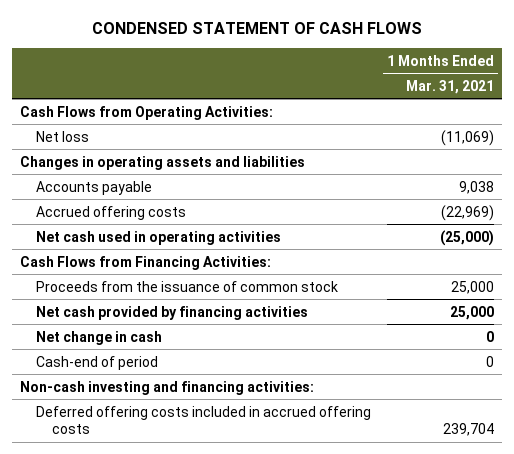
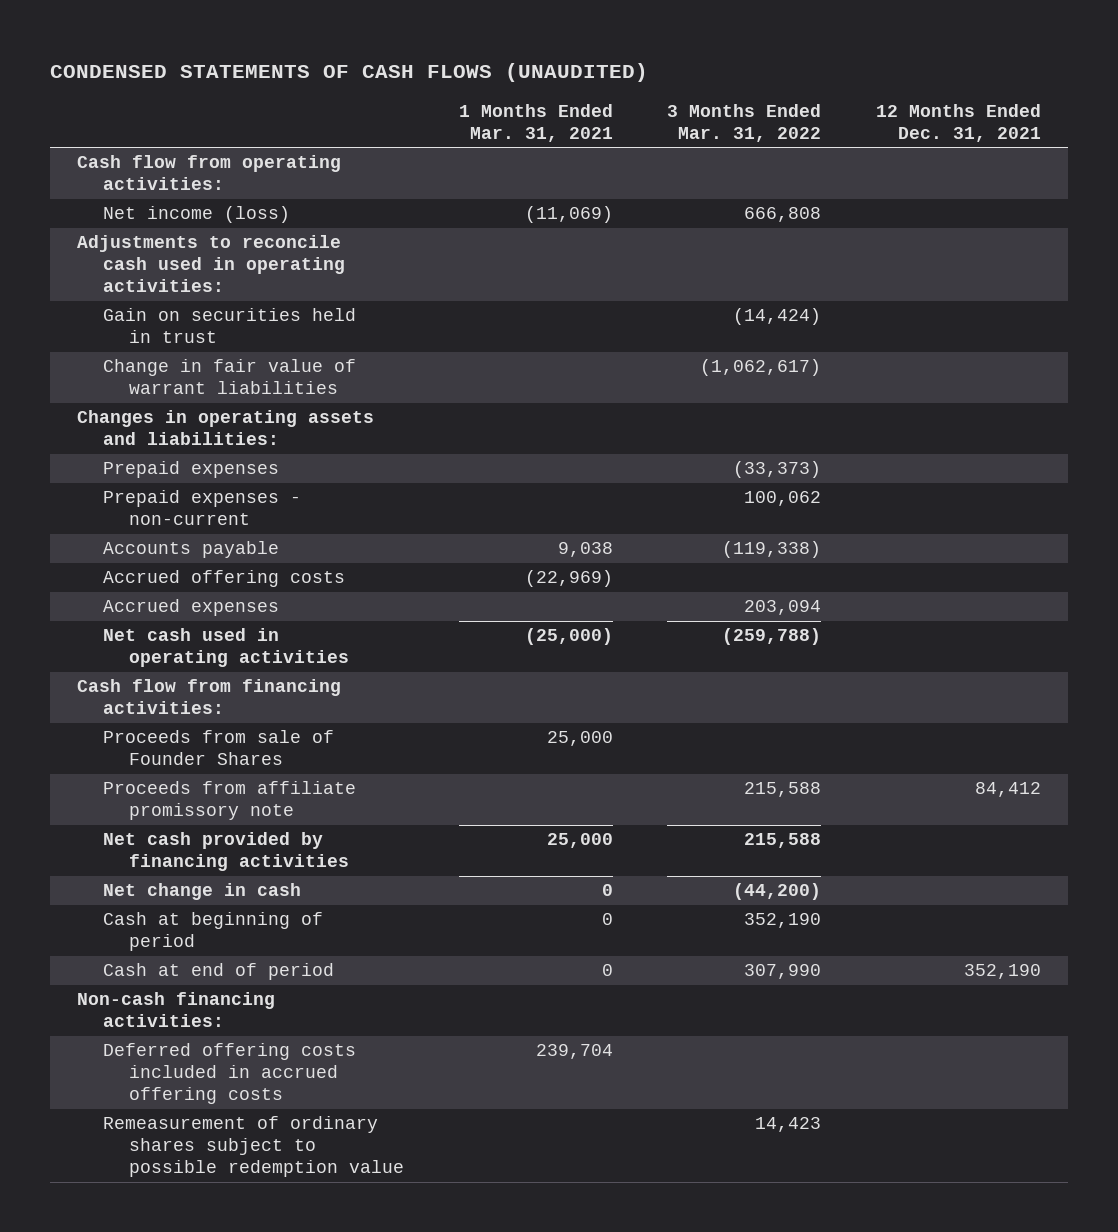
- CONDENSED STATEMENT OF CASH FLOWS
+ CONDENSED STATEMENTS OF CASH FLOWS (UNAUDITED)
- | 1 Months Ended Mar. 31, 2021
+ | 1 Months Ended Mar. 31, 2021 | 3 Months Ended Mar. 31, 2022 | 12 Months Ended Dec. 31, 2021
- Cash Flows from Operating Activities:
- Net loss | (11,069)
- Changes in operating assets and liabilities
+ Cash flow from operating activities:
+ Net income (loss) | (11,069) | 666,808 |
+ Adjustments to reconcile cash used in operating activities:
+ Gain on securities held in trust | | (14,424) |
+ Change in fair value of warrant liabilities | | (1,062,617) |
+ Changes in operating assets and liabilities:
+ Prepaid expenses | | (33,373) |
+ Prepaid expenses - non-current | | 100,062 |
+ Accrued expenses | | 203,094 |
- Cash Flows from Financing Activities:
- Proceeds from the issuance of common stock | 25,000
+ Cash flow from financing activities:
+ Proceeds from sale of Founder Shares | 25,000 | |
+ Proceeds from affiliate promissory note | | 215,588 | 84,412
- Cash-end of period | 0
- Non-cash investing and financing activities:
+ Cash at beginning of period | 0 | 352,190 |
+ Cash at end of period | 0 | 307,990 | 352,190
+ Non-cash financing activities:
+ Remeasurement of ordinary shares subject to possible redemption value | | 14,423 |

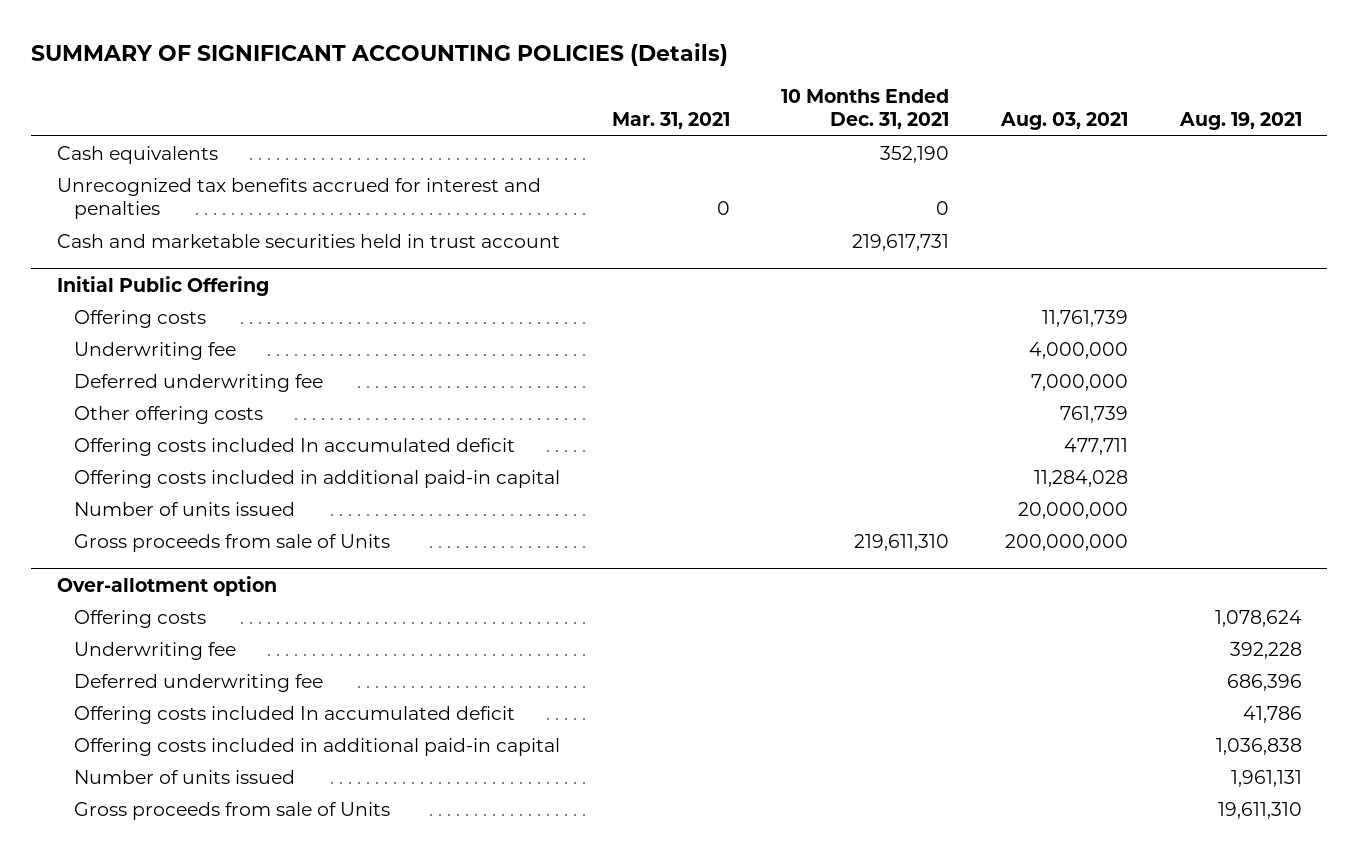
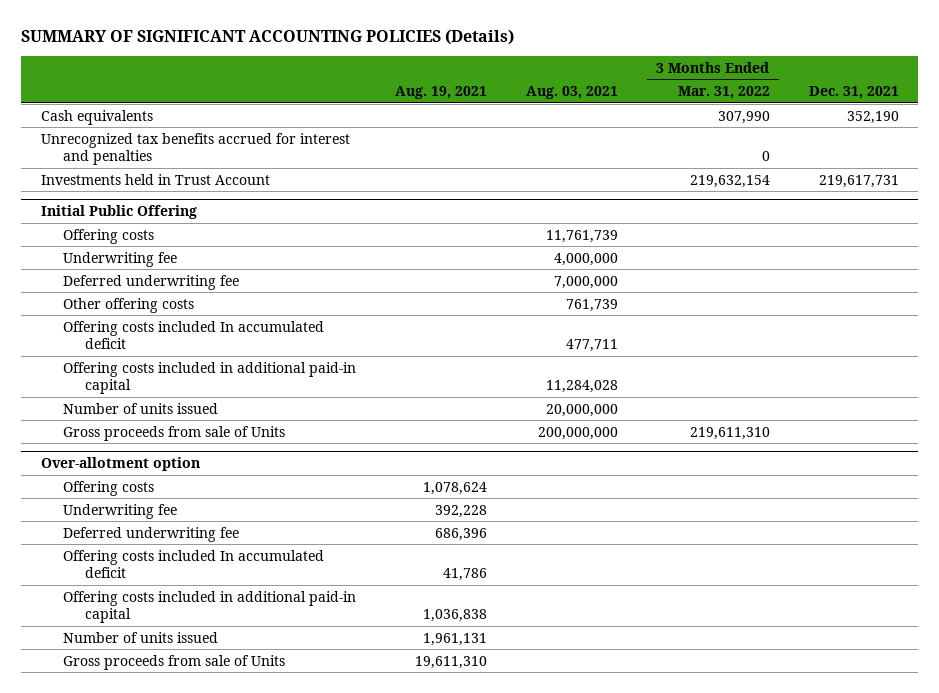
- | Mar. 31, 2021 | 10 Months Ended Dec. 31, 2021 | Aug. 03, 2021 | Aug. 19, 2021
+ | Aug. 19, 2021 | Aug. 03, 2021 | 3 Months Ended Mar. 31, 2022 | Dec. 31, 2021
- Cash and marketable securities held in trust account | | 219,617,731 | |
+ Investments held in Trust Account | | | 219,632,154 | 219,617,731

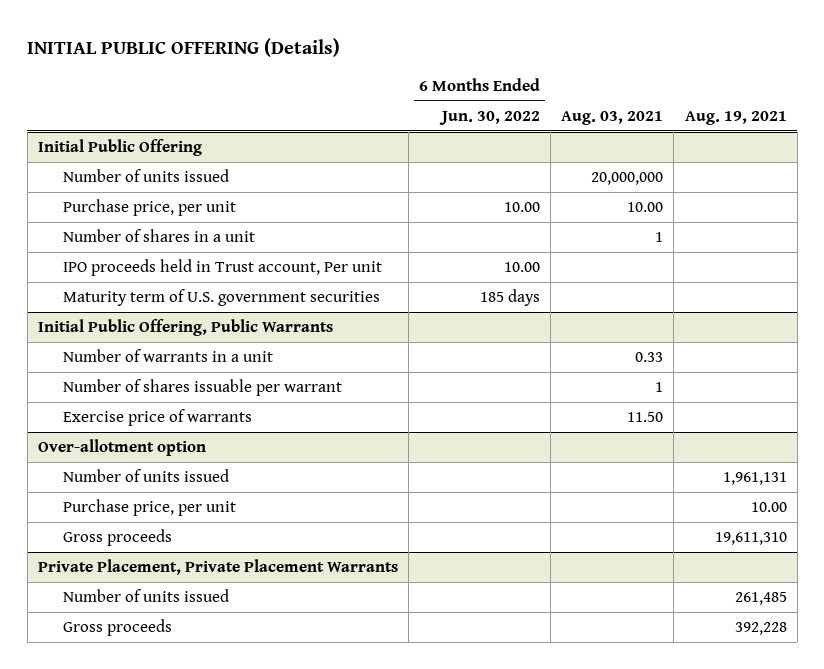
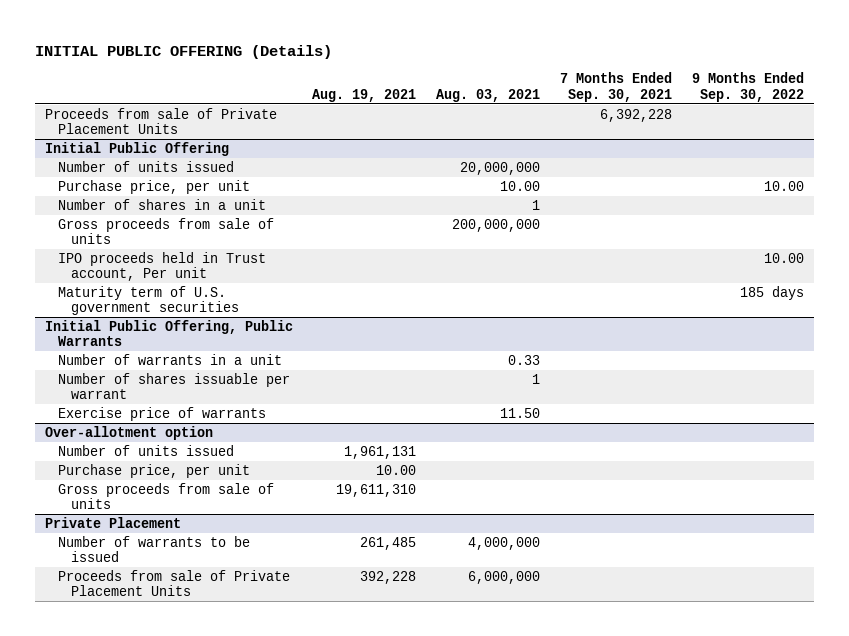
- | 6 Months Ended Jun. 30, 2022 | Aug. 03, 2021 | Aug. 19, 2021
+ | Aug. 19, 2021 | Aug. 03, 2021 | 7 Months Ended Sep. 30, 2021 | 9 Months Ended Sep. 30, 2022
+ Proceeds from sale of Private Placement Units | | | 6,392,228 |
@ Initial Public Offering
+ Gross proceeds from sale of units | | 200,000,000 | |
@ Over-allotment option
- Gross proceeds | | | 19,611,310
- Private Placement, Private Placement Warrants
- Number of units issued | | | 261,485
- Gross proceeds | | | 392,228
@ Over-allotment option
+ Gross proceeds from sale of units | 19,611,310 | | |
+ Private Placement
+ Number of warrants to be issued | 261,485 | 4,000,000 | |
+ Proceeds from sale of Private Placement Units | 392,228 | 6,000,000 | |

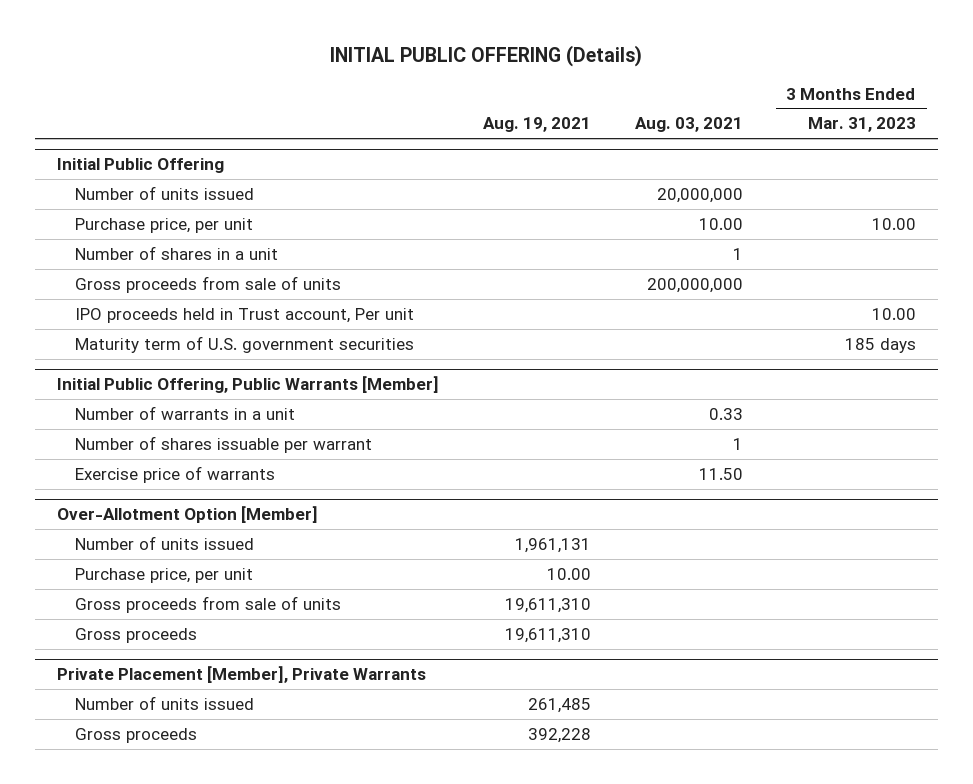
- | Aug. 19, 2021 | Aug. 03, 2021 | 7 Months Ended Sep. 30, 2021 | 9 Months Ended Sep. 30, 2022
+ | Aug. 19, 2021 | Aug. 03, 2021 | 3 Months Ended Mar. 31, 2023
- Proceeds from sale of Private Placement Units | | | 6,392,228 |
- Initial Public Offering, Public Warrants
+ Initial Public Offering, Public Warrants [Member]
- Over-allotment option
+ Over-Allotment Option [Member]
- Private Placement
- Number of warrants to be issued | 261,485 | 4,000,000 | |
- Proceeds from sale of Private Placement Units | 392,228 | 6,000,000 | |
+ Gross proceeds | 19,611,310 | |
+ Private Placement [Member], Private Warrants
+ Number of units issued | 261,485 | |
+ Gross proceeds | 392,228 | |

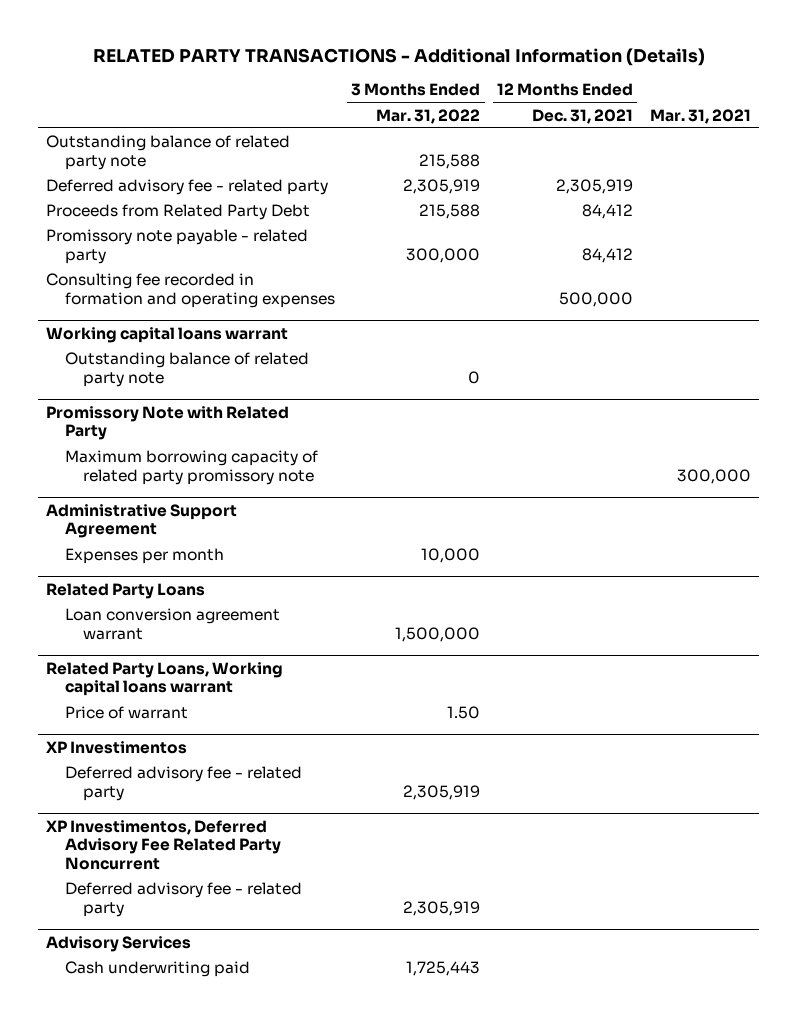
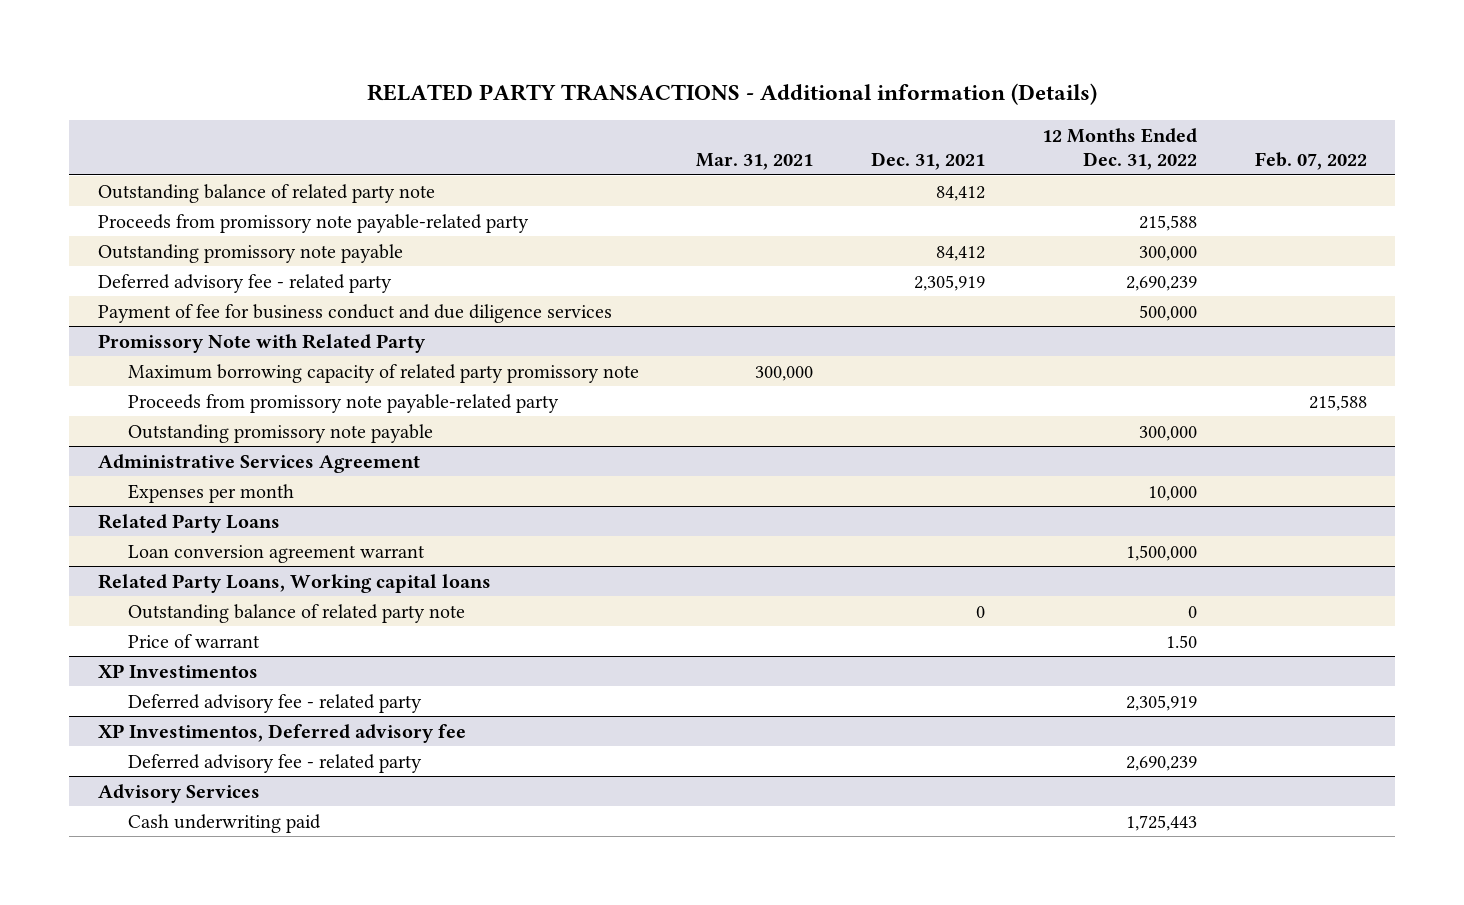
- RELATED PARTY TRANSACTIONS - Additional Information (Details)
+ RELATED PARTY TRANSACTIONS - Additional information (Details)
- | 3 Months Ended Mar. 31, 2022 | 12 Months Ended Dec. 31, 2021 | Mar. 31, 2021
+ | Mar. 31, 2021 | Dec. 31, 2021 | 12 Months Ended Dec. 31, 2022 | Feb. 07, 2022
+ Proceeds from promissory note payable-related party | | | 215,588 |
+ Outstanding promissory note payable | | 84,412 | 300,000 |
- Proceeds from Related Party Debt | 215,588 | 84,412 |
- Promissory note payable - related party | 300,000 | 84,412 |
- Consulting fee recorded in formation and operating expenses | | 500,000 |
- Working capital loans warrant
- Outstanding balance of related party note | 0 | |
+ Payment of fee for business conduct and due diligence services | | | 500,000 |
- Administrative Support Agreement
@ Promissory Note with Related Party
+ Proceeds from promissory note payable-related party | | | | 215,588
+ Outstanding promissory note payable | | | 300,000 |
+ Administrative Services Agreement
- Related Party Loans, Working capital loans warrant
+ Related Party Loans, Working capital loans
+ Outstanding balance of related party note | | 0 | 0 |
- XP Investimentos, Deferred Advisory Fee Related Party Noncurrent
+ XP Investimentos, Deferred advisory fee

